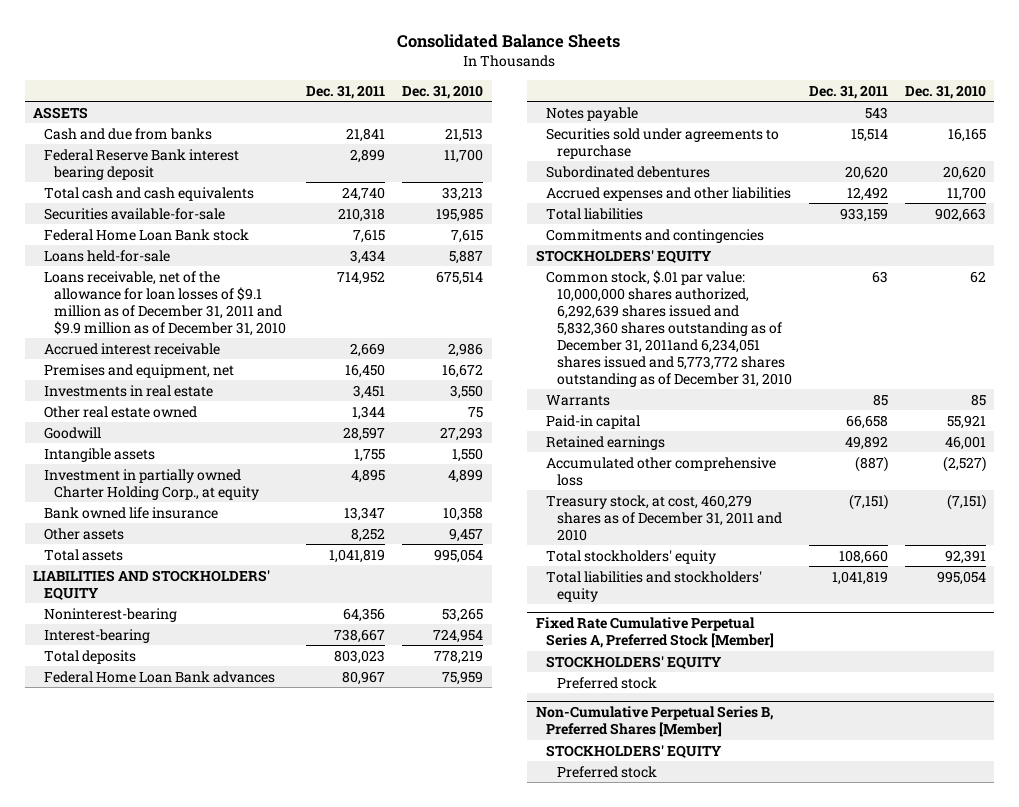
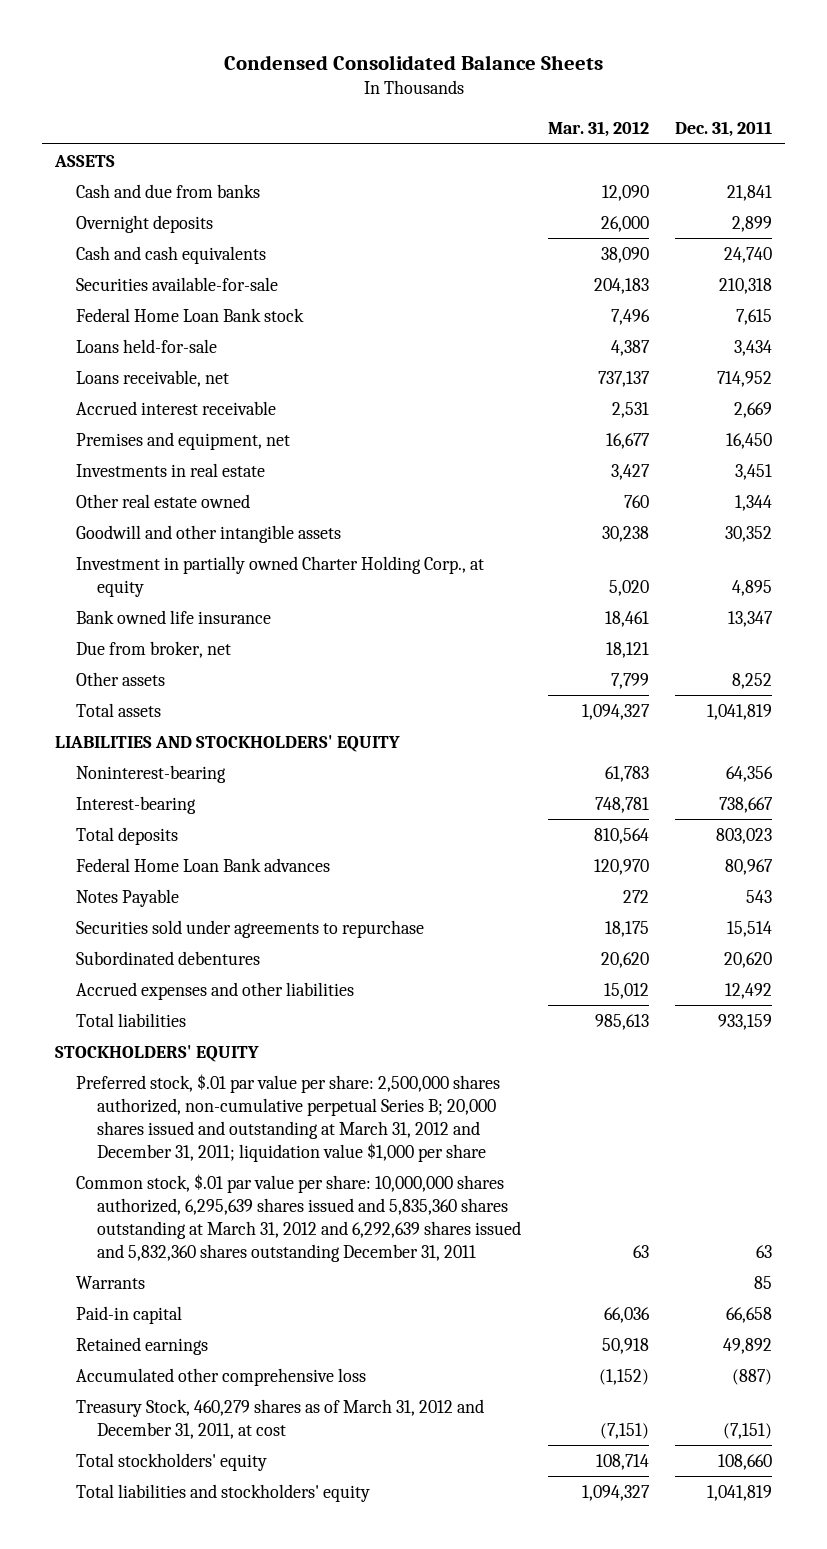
- Consolidated Balance Sheets
+ Condensed Consolidated Balance Sheets
- | Dec. 31, 2011 | Dec. 31, 2010
+ | Mar. 31, 2012 | Dec. 31, 2011
- Federal Reserve Bank interest bearing deposit | 2,899 | 11,700
- Total cash and cash equivalents | 24,740 | 33,213
+ Overnight deposits | 26,000 | 2,899
+ Cash and cash equivalents | 38,090 | 24,740
- Loans receivable, net of the allowance for loan losses of $9.1 million as of December 31, 2011 and $9.9 million as of December 31, 2010 | 714,952 | 675,514
+ Loans receivable, net | 737,137 | 714,952
- Goodwill | 28,597 | 27,293
- Intangible assets | 1,755 | 1,550
+ Goodwill and other intangible assets | 30,238 | 30,352
+ Due from broker, net | 18,121 |
- Notes payable | 543 |
+ Notes Payable | 272 | 543
- Commitments and contingencies
- Common stock, $.01 par value: 10,000,000 shares authorized, 6,292,639 shares issued and 5,832,360 shares outstanding as of December 31, 2011and 6,234,051 shares issued and 5,773,772 shares outstanding as of December 31, 2010 | 63 | 62
+ Preferred stock, $.01 par value per share: 2,500,000 shares authorized, non-cumulative perpetual Series B; 20,000 shares issued and outstanding at March 31, 2012 and December 31, 2011; liquidation value $1,000 per share
+ Common stock, $.01 par value per share: 10,000,000 shares authorized, 6,295,639 shares issued and 5,835,360 shares outstanding at March 31, 2012 and 6,292,639 shares issued and 5,832,360 shares outstanding December 31, 2011 | 63 | 63
- Treasury stock, at cost, 460,279 shares as of December 31, 2011 and 2010 | (7,151) | (7,151)
+ Treasury Stock, 460,279 shares as of March 31, 2012 and December 31, 2011, at cost | (7,151) | (7,151)
- Fixed Rate Cumulative Perpetual Series A, Preferred Stock [Member]
- STOCKHOLDERS' EQUITY
- Preferred stock
- Non-Cumulative Perpetual Series B, Preferred Shares [Member]
- STOCKHOLDERS' EQUITY
- Preferred stock

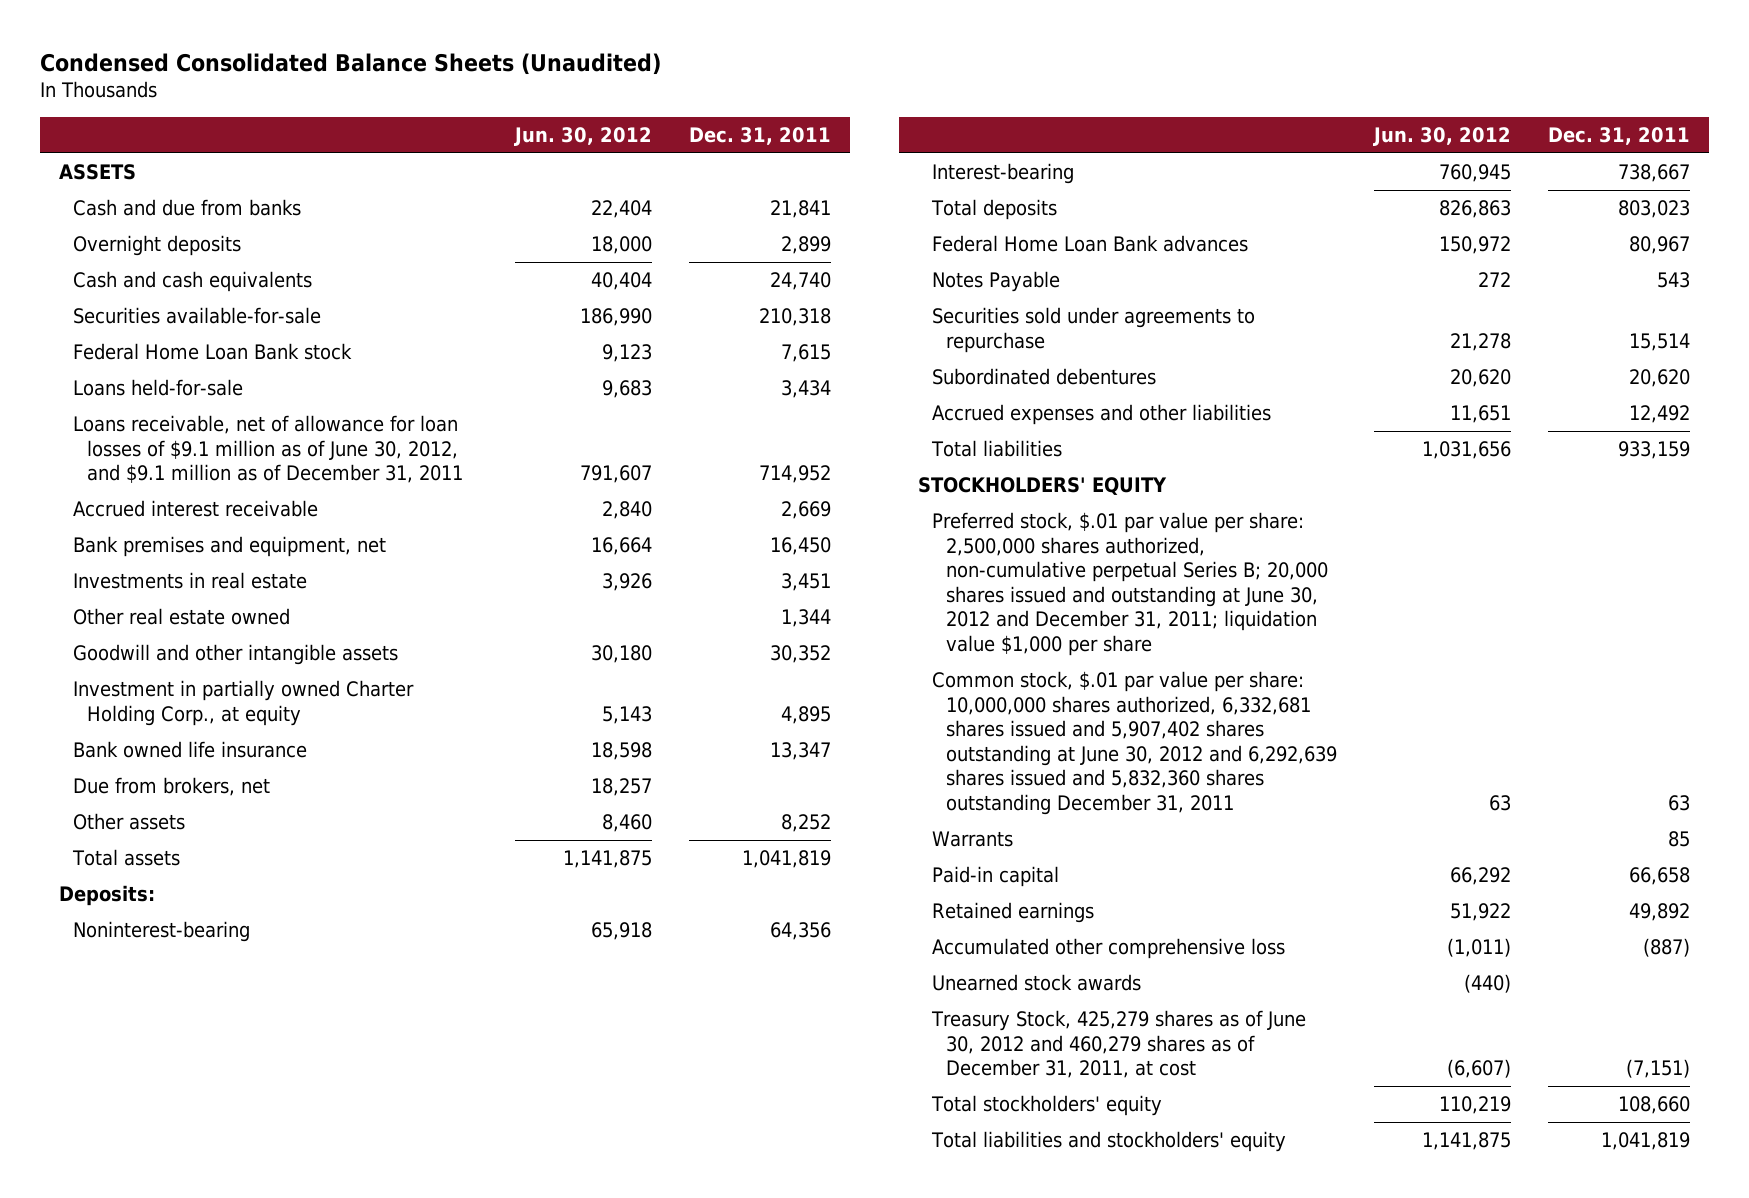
- Condensed Consolidated Balance Sheets
+ Condensed Consolidated Balance Sheets (Unaudited)
- | Mar. 31, 2012 | Dec. 31, 2011
+ | Jun. 30, 2012 | Dec. 31, 2011
- Loans receivable, net | 737,137 | 714,952
+ Loans receivable, net of allowance for loan losses of $9.1 million as of June 30, 2012, and $9.1 million as of December 31, 2011 | 791,607 | 714,952
- Premises and equipment, net | 16,677 | 16,450
+ Bank premises and equipment, net | 16,664 | 16,450
- Due from broker, net | 18,121 |
+ Due from brokers, net | 18,257 |
- LIABILITIES AND STOCKHOLDERS' EQUITY
+ Deposits:
- Preferred stock, $.01 par value per share: 2,500,000 shares authorized, non-cumulative perpetual Series B; 20,000 shares issued and outstanding at March 31, 2012 and December 31, 2011; liquidation value $1,000 per share
- Common stock, $.01 par value per share: 10,000,000 shares authorized, 6,295,639 shares issued and 5,835,360 shares outstanding at March 31, 2012 and 6,292,639 shares issued and 5,832,360 shares outstanding December 31, 2011 | 63 | 63
+ Preferred stock, $.01 par value per share: 2,500,000 shares authorized, non-cumulative perpetual Series B; 20,000 shares issued and outstanding at June 30, 2012 and December 31, 2011; liquidation value $1,000 per share
+ Common stock, $.01 par value per share: 10,000,000 shares authorized, 6,332,681 shares issued and 5,907,402 shares outstanding at June 30, 2012 and 6,292,639 shares issued and 5,832,360 shares outstanding December 31, 2011 | 63 | 63
- Treasury Stock, 460,279 shares as of March 31, 2012 and December 31, 2011, at cost | (7,151) | (7,151)
+ Unearned stock awards | (440) |
+ Treasury Stock, 425,279 shares as of June 30, 2012 and 460,279 shares as of December 31, 2011, at cost | (6,607) | (7,151)

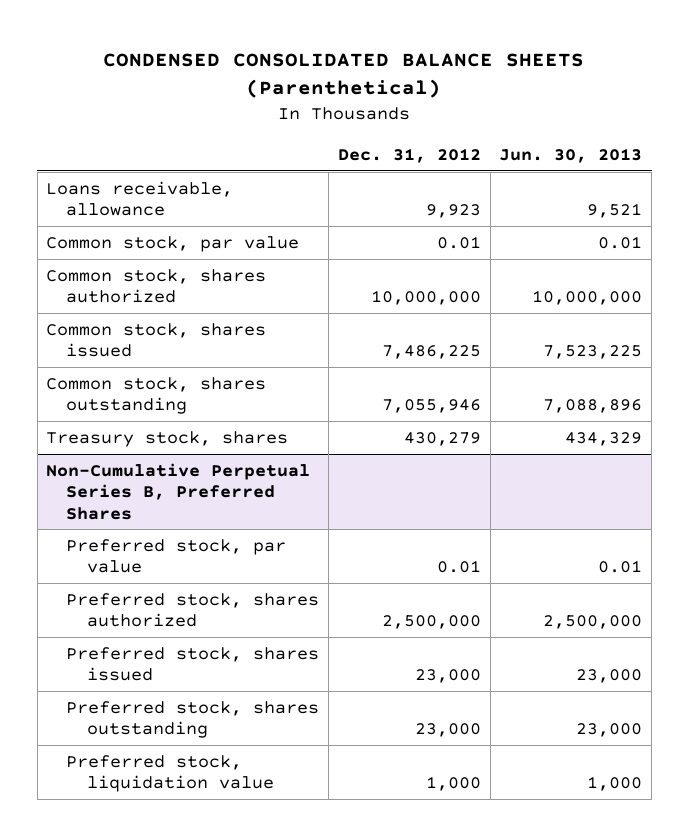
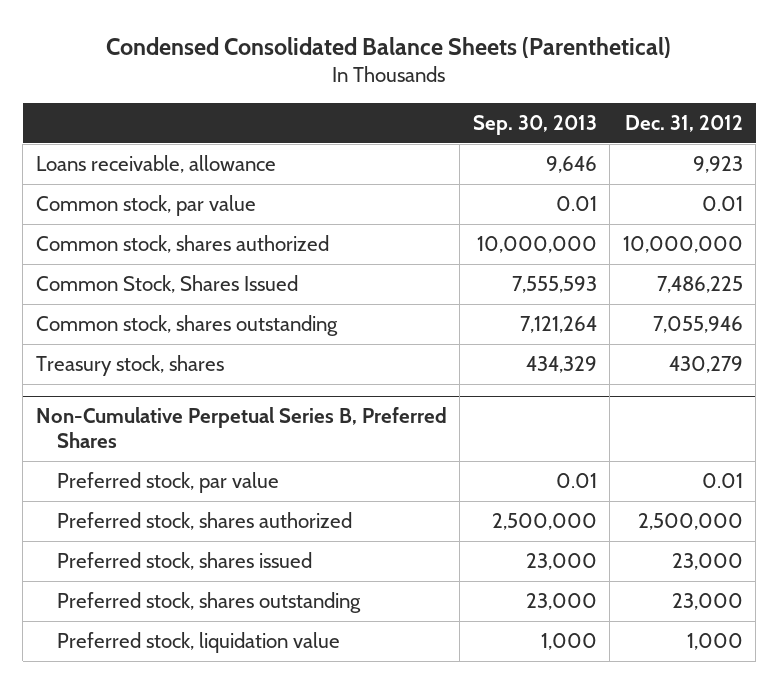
- CONDENSED CONSOLIDATED BALANCE SHEETS (Parenthetical)
+ Condensed Consolidated Balance Sheets (Parenthetical)
- | Dec. 31, 2012 | Jun. 30, 2013
+ | Sep. 30, 2013 | Dec. 31, 2012
- Common stock, shares issued | 7,486,225 | 7,523,225
+ Common Stock, Shares Issued | 7,555,593 | 7,486,225

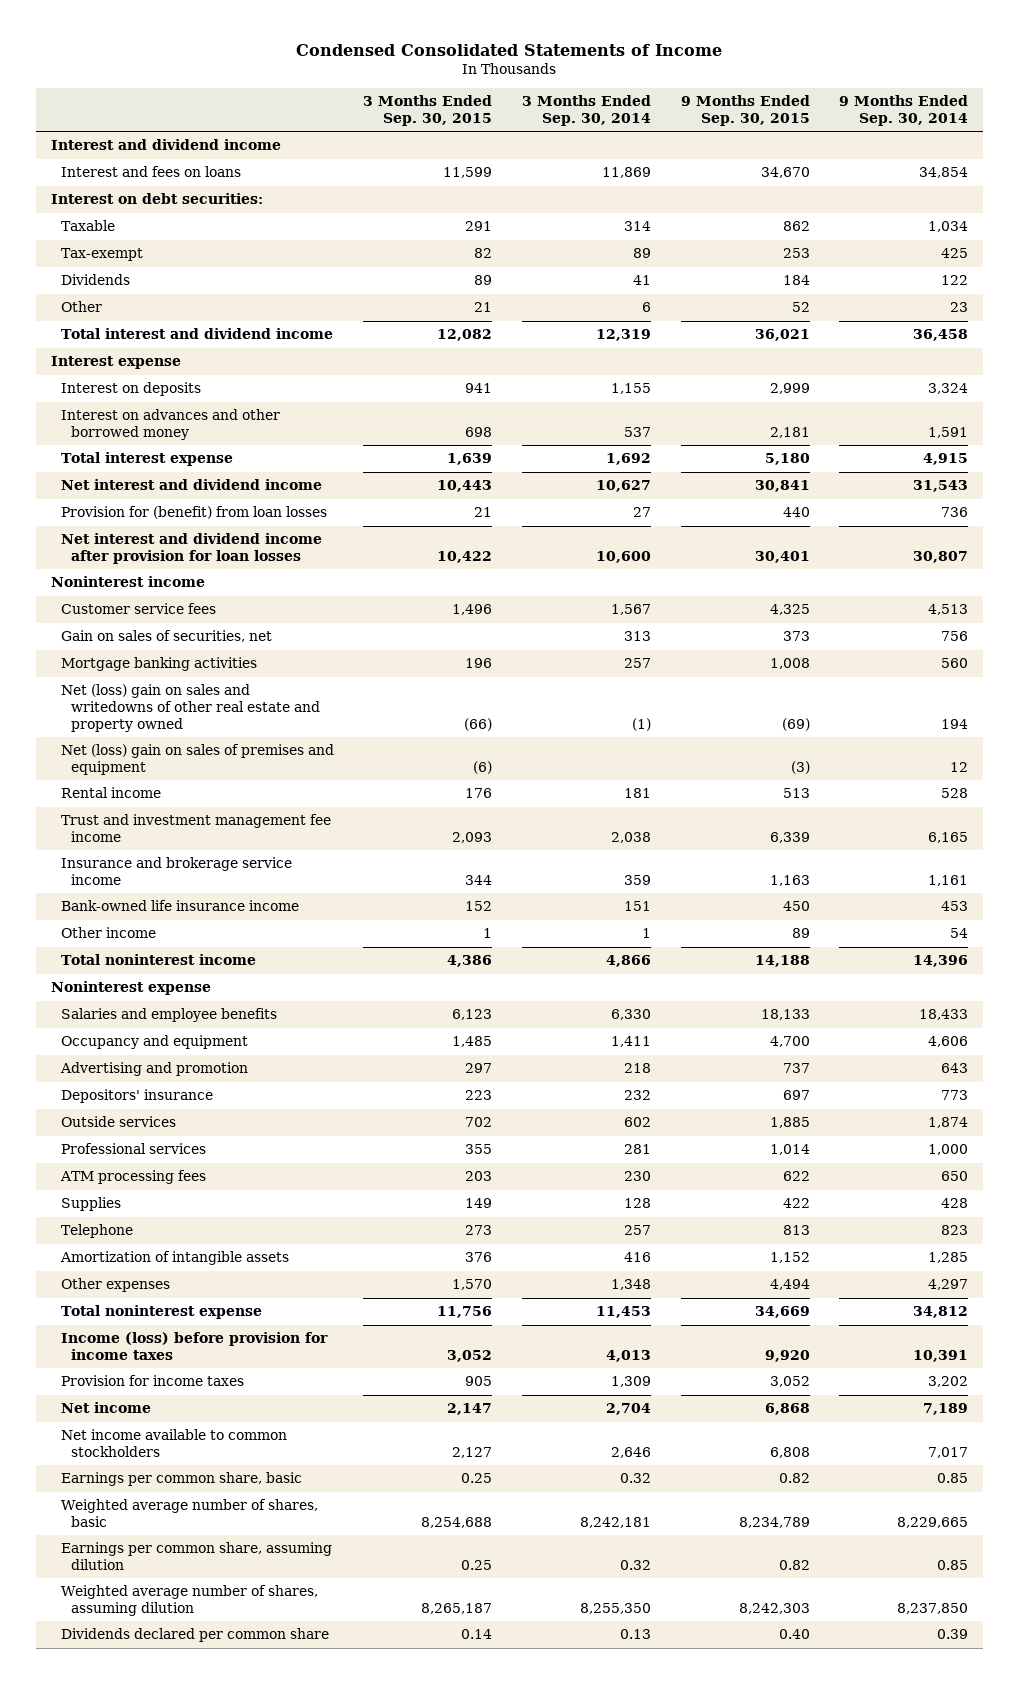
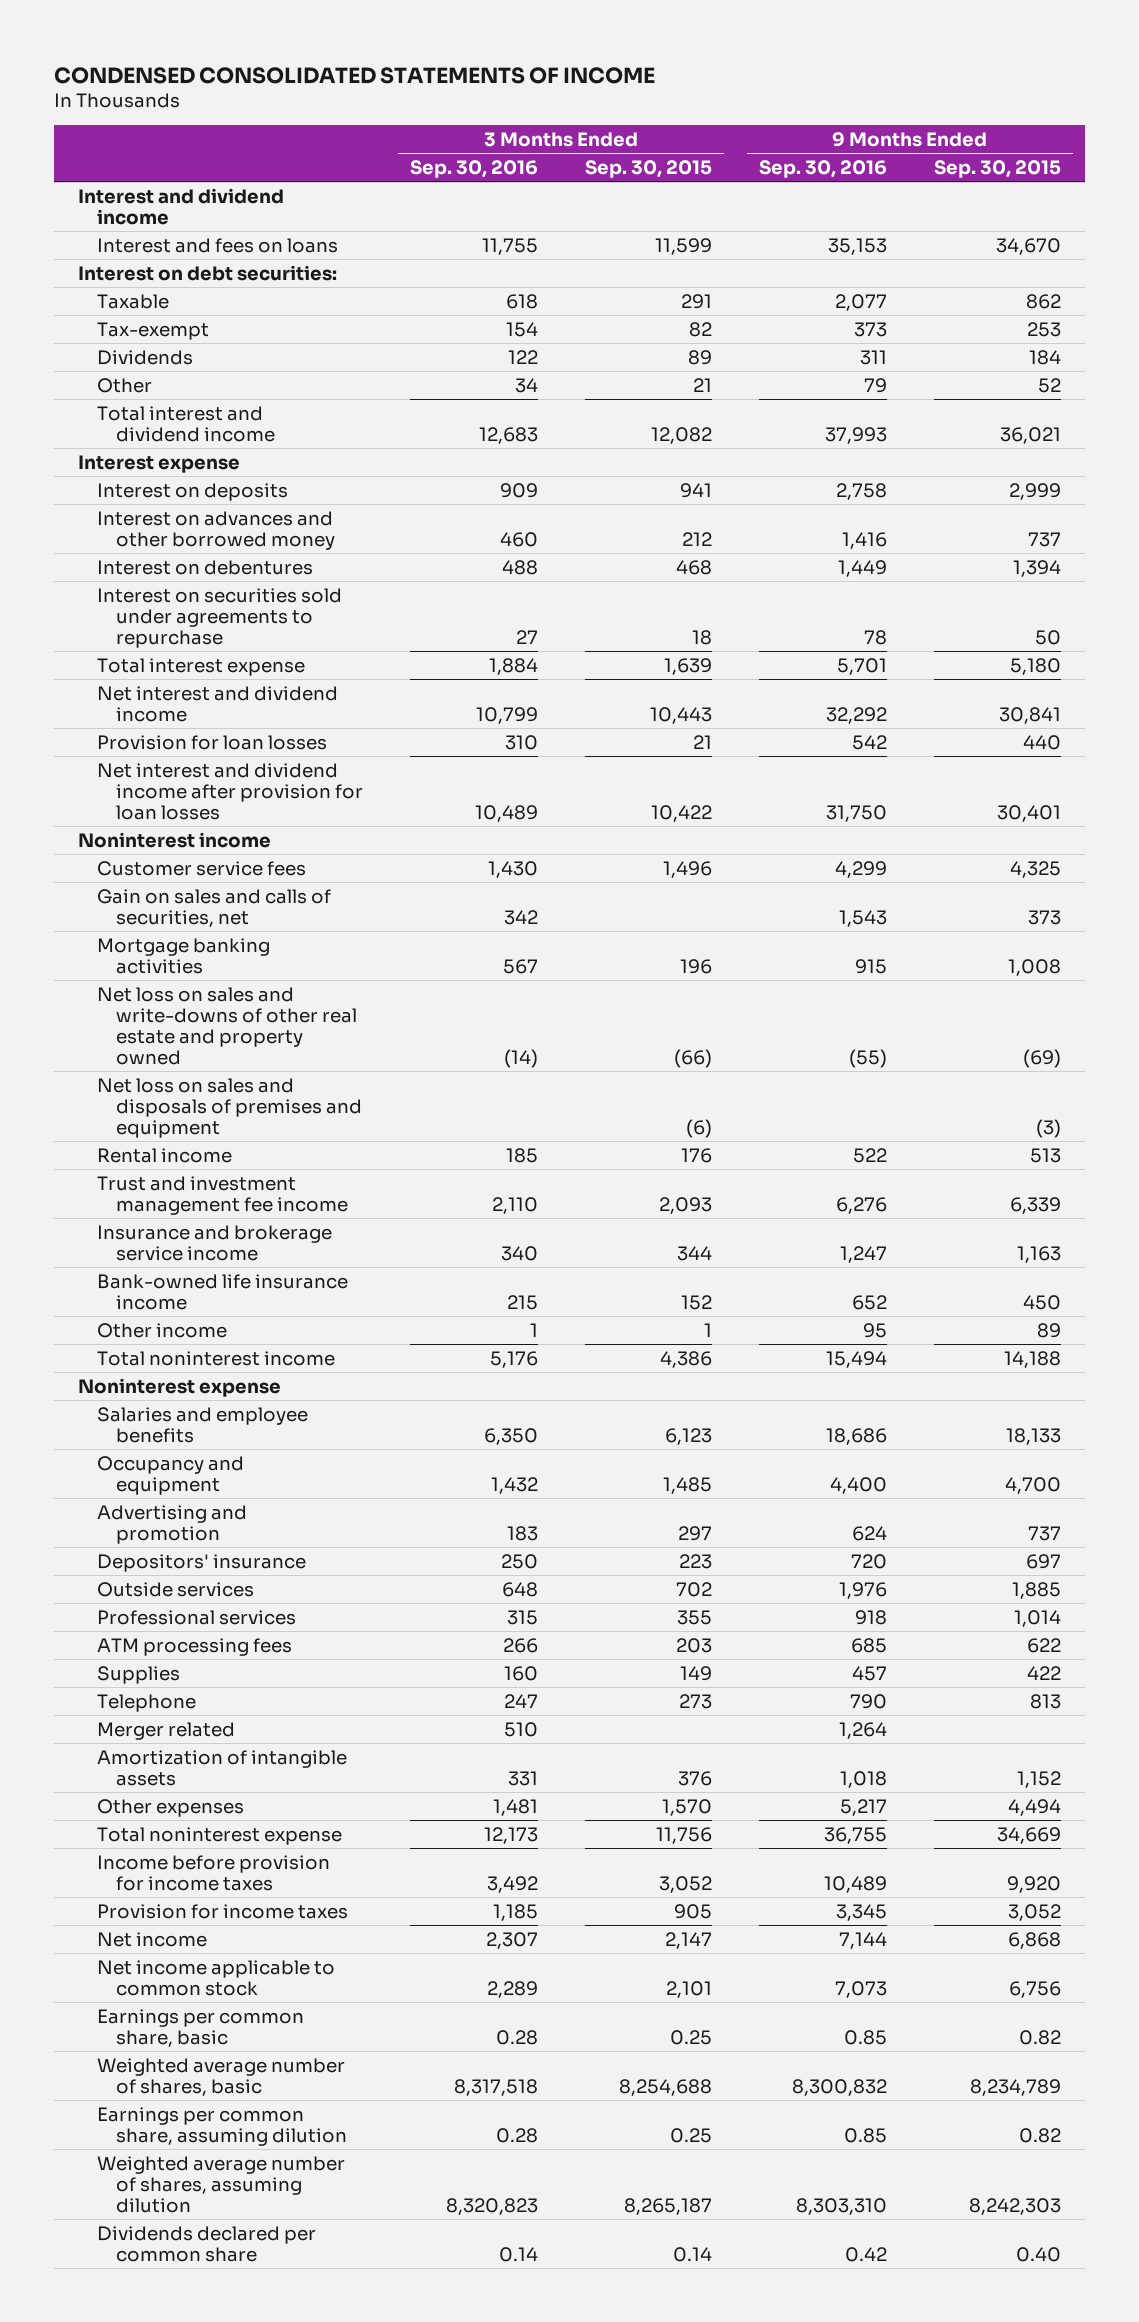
- Condensed Consolidated Statements of Income
+ CONDENSED CONSOLIDATED STATEMENTS OF INCOME
- | 3 Months Ended Sep. 30, 2015 | 3 Months Ended Sep. 30, 2014 | 9 Months Ended Sep. 30, 2015 | 9 Months Ended Sep. 30, 2014
+ | 3 Months Ended Sep. 30, 2016 | 3 Months Ended Sep. 30, 2015 | 9 Months Ended Sep. 30, 2016 | 9 Months Ended Sep. 30, 2015
- Interest on advances and other borrowed money | 698 | 537 | 2,181 | 1,591
+ Interest on advances and other borrowed money | 460 | 212 | 1,416 | 737
+ Interest on debentures | 488 | 468 | 1,449 | 1,394
+ Interest on securities sold under agreements to repurchase | 27 | 18 | 78 | 50
- Provision for (benefit) from loan losses | 21 | 27 | 440 | 736
+ Provision for loan losses | 310 | 21 | 542 | 440
- Gain on sales of securities, net | | 313 | 373 | 756
+ Gain on sales and calls of securities, net | 342 | | 1,543 | 373
- Net (loss) gain on sales and writedowns of other real estate and property owned | (66) | (1) | (69) | 194
- Net (loss) gain on sales of premises and equipment | (6) | | (3) | 12
+ Net loss on sales and write-downs of other real estate and property owned | (14) | (66) | (55) | (69)
+ Net loss on sales and disposals of premises and equipment | | (6) | | (3)
+ Merger related | 510 | | 1,264 |
- Income (loss) before provision for income taxes | 3,052 | 4,013 | 9,920 | 10,391
+ Income before provision for income taxes | 3,492 | 3,052 | 10,489 | 9,920
- Net income available to common stockholders | 2,127 | 2,646 | 6,808 | 7,017
+ Net income applicable to common stock | 2,289 | 2,101 | 7,073 | 6,756

